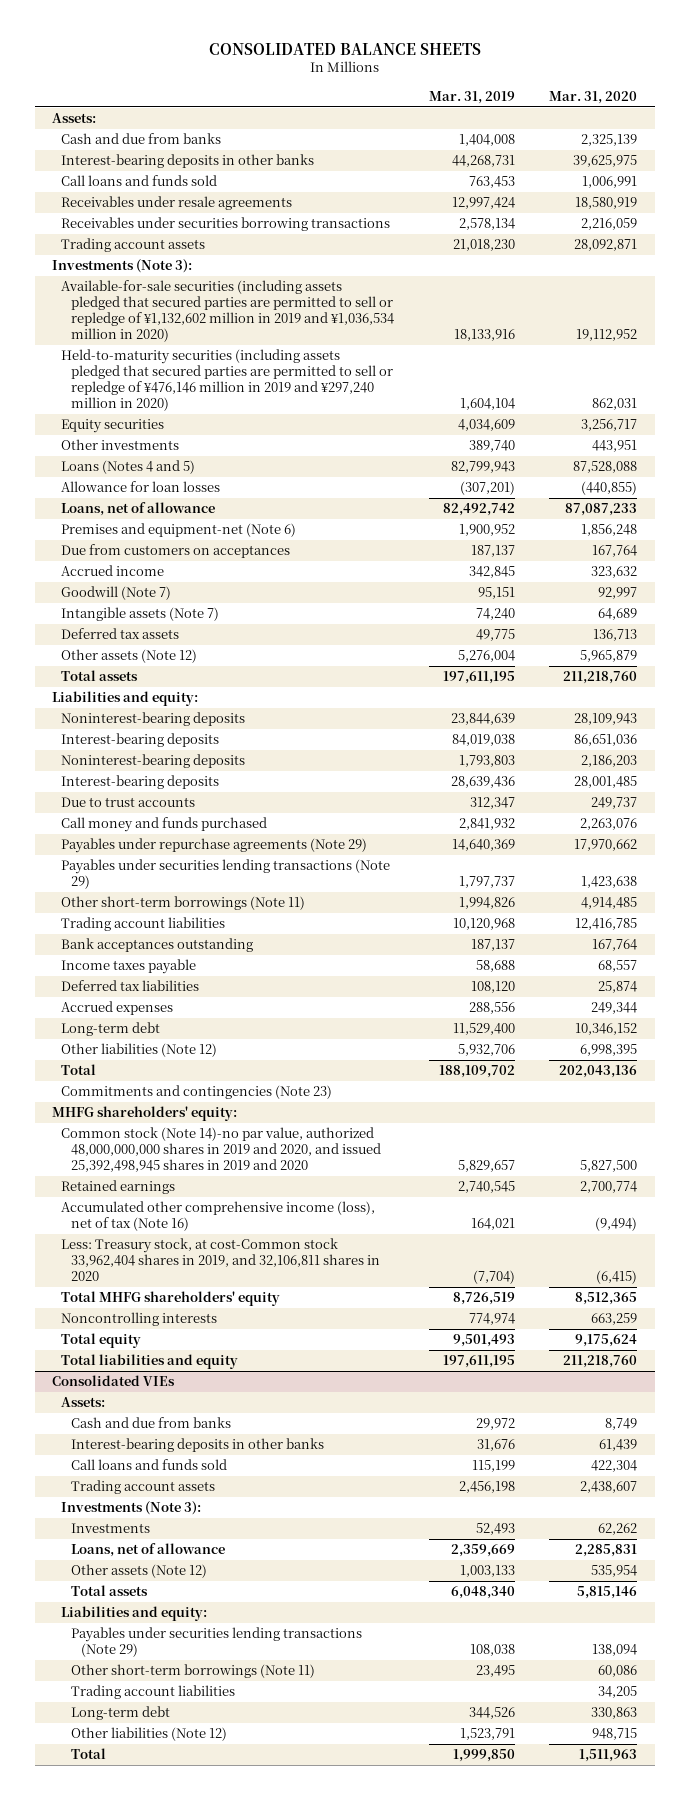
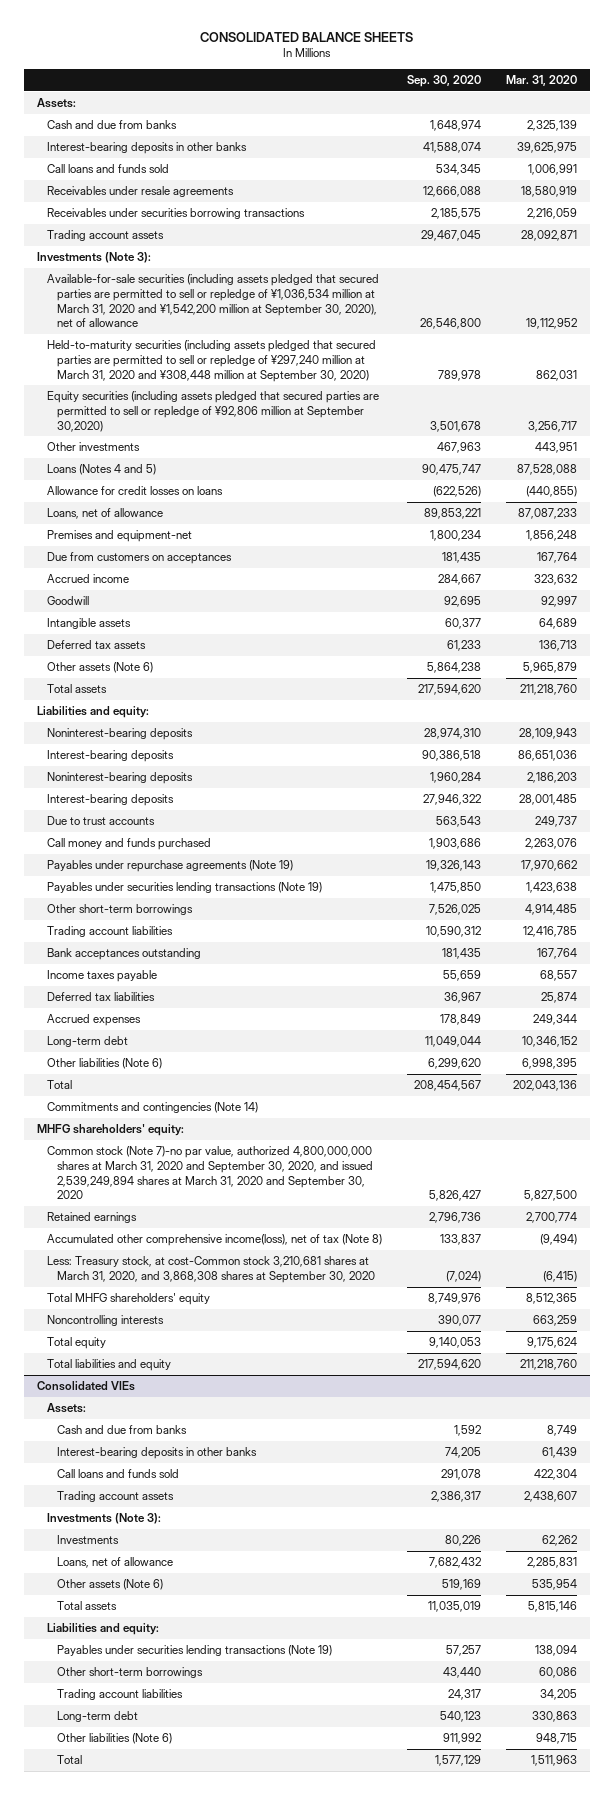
- | Mar. 31, 2019 | Mar. 31, 2020
+ | Sep. 30, 2020 | Mar. 31, 2020
- Available-for-sale securities (including assets pledged that secured parties are permitted to sell or repledge of ¥1,132,602 million in 2019 and ¥1,036,534 million in 2020) | 18,133,916 | 19,112,952
- Held-to-maturity securities (including assets pledged that secured parties are permitted to sell or repledge of ¥476,146 million in 2019 and ¥297,240 million in 2020) | 1,604,104 | 862,031
- Equity securities | 4,034,609 | 3,256,717
+ Available-for-sale securities (including assets pledged that secured parties are permitted to sell or repledge of ¥1,036,534 million at March 31, 2020 and ¥1,542,200 million at September 30, 2020), net of allowance | 26,546,800 | 19,112,952
+ Held-to-maturity securities (including assets pledged that secured parties are permitted to sell or repledge of ¥297,240 million at March 31, 2020 and ¥308,448 million at September 30, 2020) | 789,978 | 862,031
+ Equity securities (including assets pledged that secured parties are permitted to sell or repledge of ¥92,806 million at September 30,2020) | 3,501,678 | 3,256,717
- Allowance for loan losses | (307,201) | (440,855)
+ Allowance for credit losses on loans | (622,526) | (440,855)
- Premises and equipment-net (Note 6) | 1,900,952 | 1,856,248
+ Premises and equipment-net | 1,800,234 | 1,856,248
- Goodwill (Note 7) | 95,151 | 92,997
- Intangible assets (Note 7) | 74,240 | 64,689
+ Goodwill | 92,695 | 92,997
+ Intangible assets | 60,377 | 64,689
- Other assets (Note 12) | 5,276,004 | 5,965,879
+ Other assets (Note 6) | 5,864,238 | 5,965,879
- Payables under repurchase agreements (Note 29) | 14,640,369 | 17,970,662
- Payables under securities lending transactions (Note 29) | 1,797,737 | 1,423,638
- Other short-term borrowings (Note 11) | 1,994,826 | 4,914,485
+ Payables under repurchase agreements (Note 19) | 19,326,143 | 17,970,662
+ Payables under securities lending transactions (Note 19) | 1,475,850 | 1,423,638
+ Other short-term borrowings | 7,526,025 | 4,914,485
- Other liabilities (Note 12) | 5,932,706 | 6,998,395
+ Other liabilities (Note 6) | 6,299,620 | 6,998,395
- Commitments and contingencies (Note 23)
+ Commitments and contingencies (Note 14)
- Common stock (Note 14)-no par value, authorized 48,000,000,000 shares in 2019 and 2020, and issued 25,392,498,945 shares in 2019 and 2020 | 5,829,657 | 5,827,500
+ Common stock (Note 7)-no par value, authorized 4,800,000,000 shares at March 31, 2020 and September 30, 2020, and issued 2,539,249,894 shares at March 31, 2020 and September 30, 2020 | 5,826,427 | 5,827,500
- Accumulated other comprehensive income (loss), net of tax (Note 16) | 164,021 | (9,494)
- Less: Treasury stock, at cost-Common stock 33,962,404 shares in 2019, and 32,106,811 shares in 2020 | (7,704) | (6,415)
+ Accumulated other comprehensive income(loss), net of tax (Note 8) | 133,837 | (9,494)
+ Less: Treasury stock, at cost-Common stock 3,210,681 shares at March 31, 2020, and 3,868,308 shares at September 30, 2020 | (7,024) | (6,415)
@ Consolidated VIEs
- Other assets (Note 12) | 1,003,133 | 535,954
+ Other assets (Note 6) | 519,169 | 535,954
- Payables under securities lending transactions (Note 29) | 108,038 | 138,094
- Other short-term borrowings (Note 11) | 23,495 | 60,086
+ Payables under securities lending transactions (Note 19) | 57,257 | 138,094
+ Other short-term borrowings | 43,440 | 60,086
- Other liabilities (Note 12) | 1,523,791 | 948,715
+ Other liabilities (Note 6) | 911,992 | 948,715

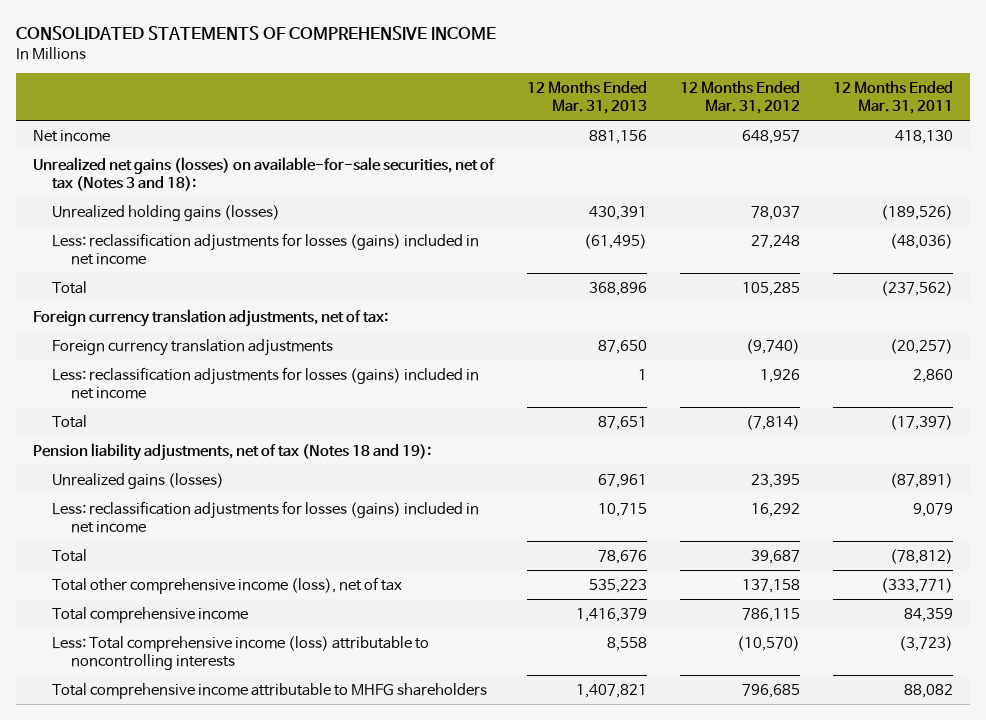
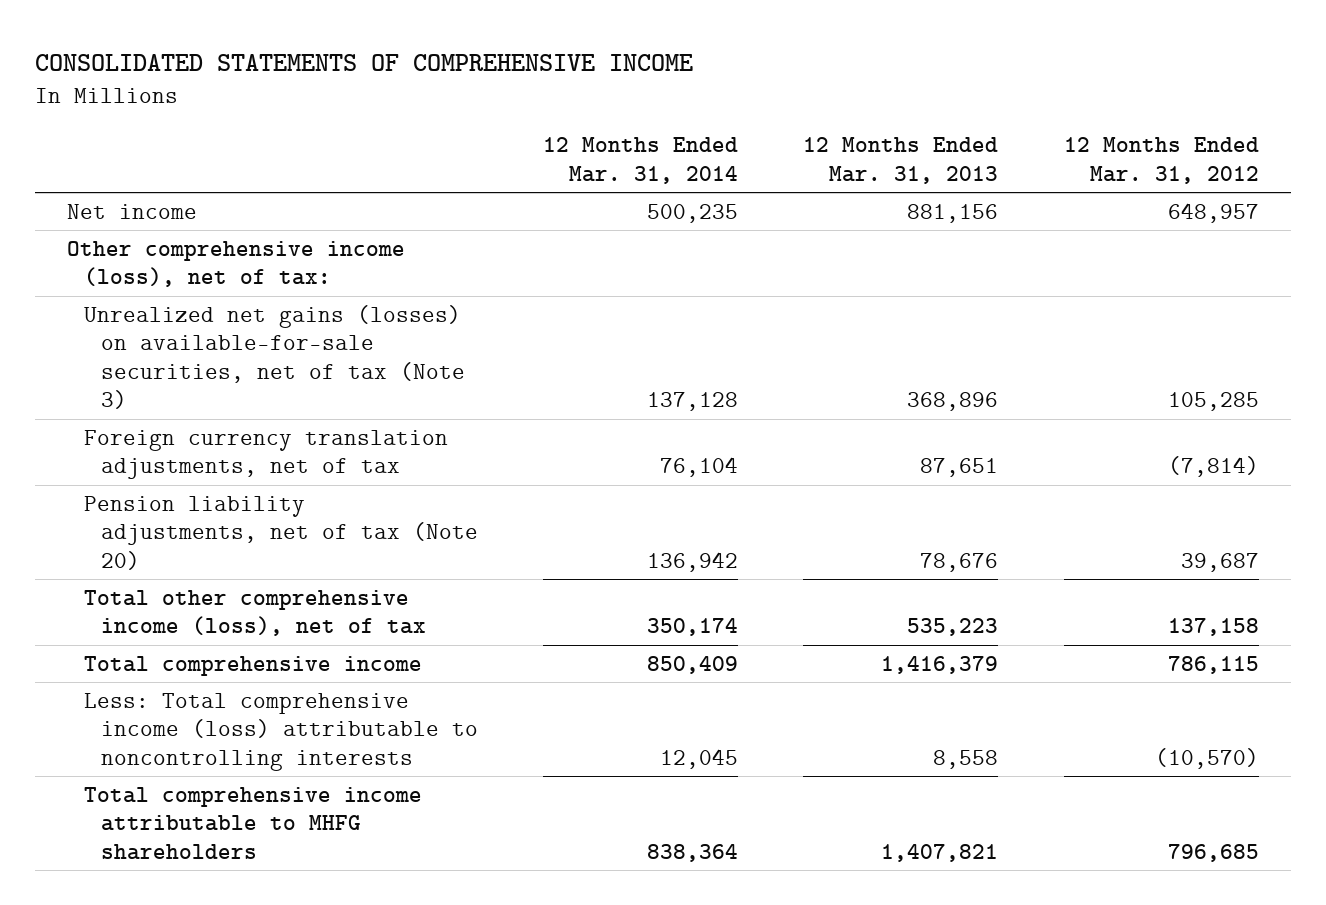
- | 12 Months Ended Mar. 31, 2013 | 12 Months Ended Mar. 31, 2012 | 12 Months Ended Mar. 31, 2011
+ | 12 Months Ended Mar. 31, 2014 | 12 Months Ended Mar. 31, 2013 | 12 Months Ended Mar. 31, 2012
- Unrealized net gains (losses) on available-for-sale securities, net of tax (Notes 3 and 18):
- Unrealized holding gains (losses) | 430,391 | 78,037 | (189,526)
- Less: reclassification adjustments for losses (gains) included in net income | (61,495) | 27,248 | (48,036)
- Total | 368,896 | 105,285 | (237,562)
- Foreign currency translation adjustments, net of tax:
- Foreign currency translation adjustments | 87,650 | (9,740) | (20,257)
- Less: reclassification adjustments for losses (gains) included in net income | 1 | 1,926 | 2,860
- Total | 87,651 | (7,814) | (17,397)
- Pension liability adjustments, net of tax (Notes 18 and 19):
- Unrealized gains (losses) | 67,961 | 23,395 | (87,891)
- Less: reclassification adjustments for losses (gains) included in net income | 10,715 | 16,292 | 9,079
- Total | 78,676 | 39,687 | (78,812)
+ Other comprehensive income (loss), net of tax:
+ Unrealized net gains (losses) on available-for-sale securities, net of tax (Note 3) | 137,128 | 368,896 | 105,285
+ Foreign currency translation adjustments, net of tax | 76,104 | 87,651 | (7,814)
+ Pension liability adjustments, net of tax (Note 20) | 136,942 | 78,676 | 39,687

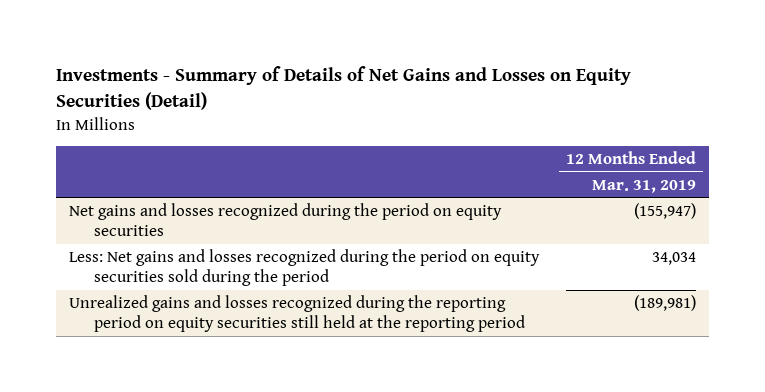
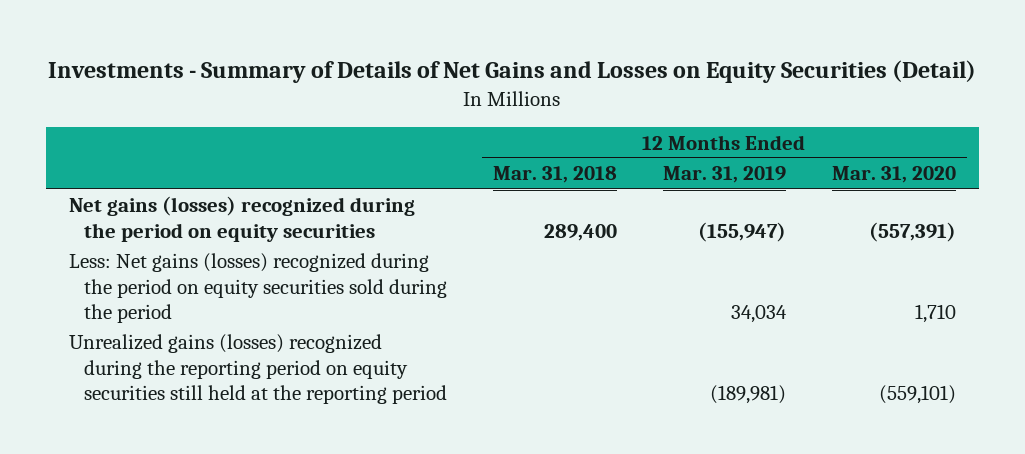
- | 12 Months Ended Mar. 31, 2019
+ | 12 Months Ended Mar. 31, 2018 | 12 Months Ended Mar. 31, 2019 | 12 Months Ended Mar. 31, 2020
- Net gains and losses recognized during the period on equity securities | (155,947)
- Less: Net gains and losses recognized during the period on equity securities sold during the period | 34,034
- Unrealized gains and losses recognized during the reporting period on equity securities still held at the reporting period | (189,981)
+ Net gains (losses) recognized during the period on equity securities | 289,400 | (155,947) | (557,391)
+ Less: Net gains (losses) recognized during the period on equity securities sold during the period | | 34,034 | 1,710
+ Unrealized gains (losses) recognized during the reporting period on equity securities still held at the reporting period | | (189,981) | (559,101)

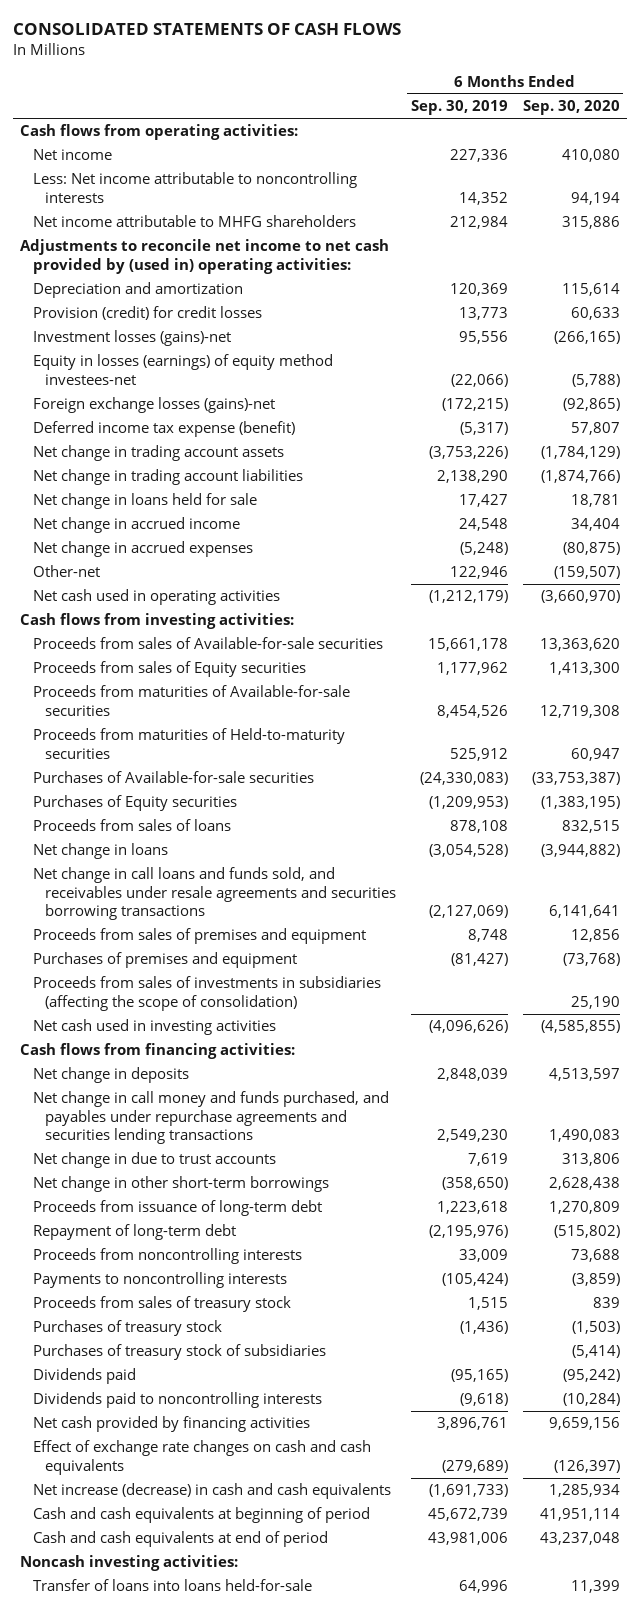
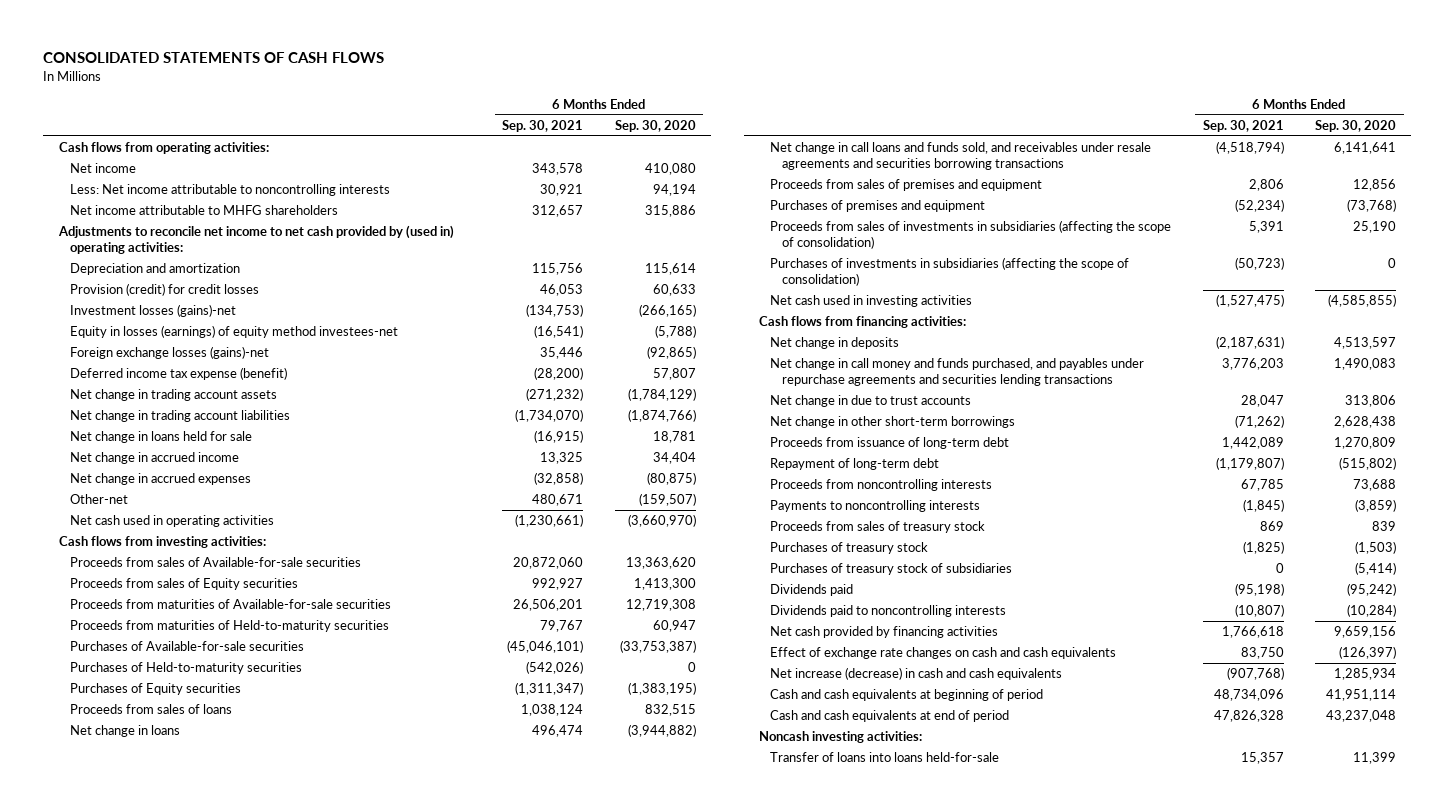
- | 6 Months Ended Sep. 30, 2019 | 6 Months Ended Sep. 30, 2020
+ | 6 Months Ended Sep. 30, 2021 | 6 Months Ended Sep. 30, 2020
+ Purchases of Held-to-maturity securities | (542,026) | 0
+ Purchases of investments in subsidiaries (affecting the scope of consolidation) | (50,723) | 0

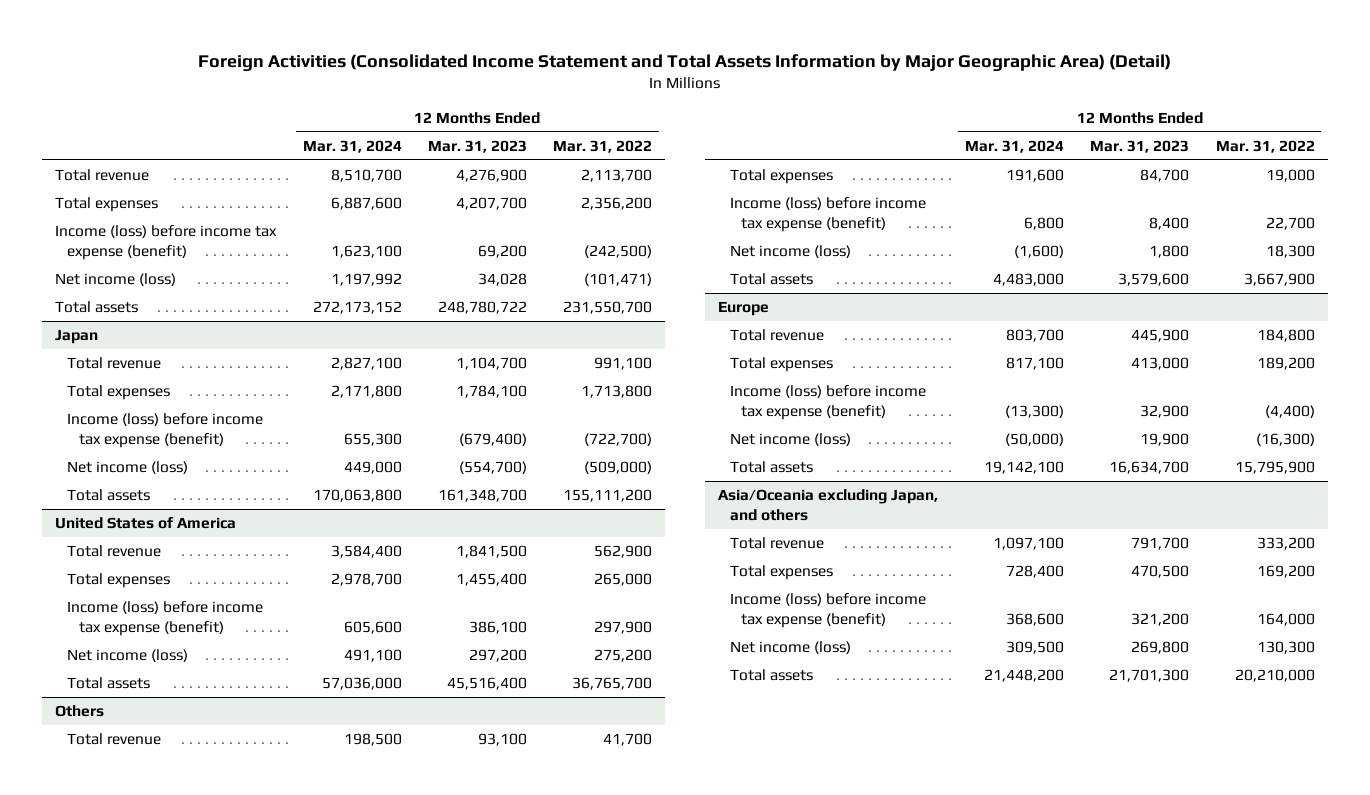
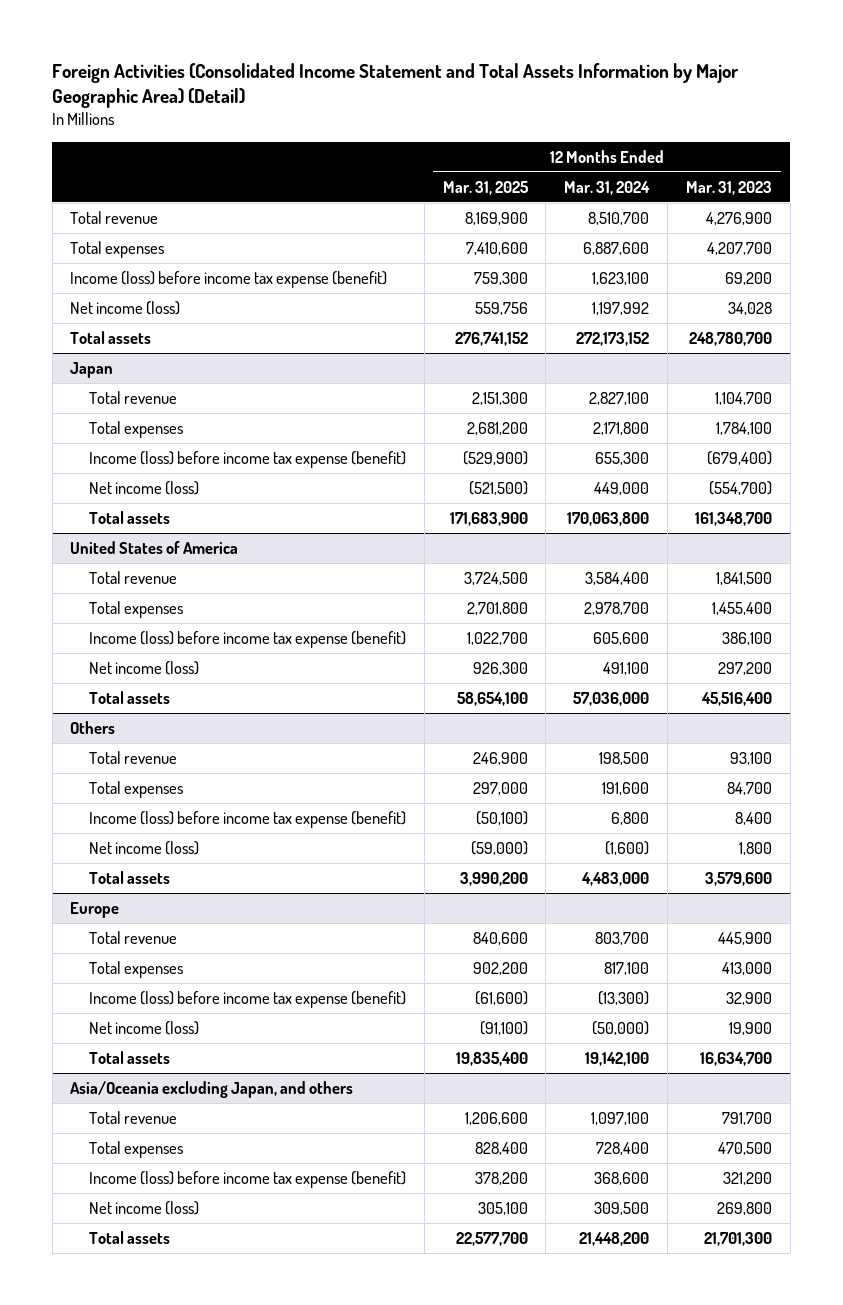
- | 12 Months Ended Mar. 31, 2024 | 12 Months Ended Mar. 31, 2023 | 12 Months Ended Mar. 31, 2022
+ | 12 Months Ended Mar. 31, 2025 | 12 Months Ended Mar. 31, 2024 | 12 Months Ended Mar. 31, 2023
- Total assets | 272,173,152 | 248,780,722 | 231,550,700
+ Total assets | 276,741,152 | 272,173,152 | 248,780,700

